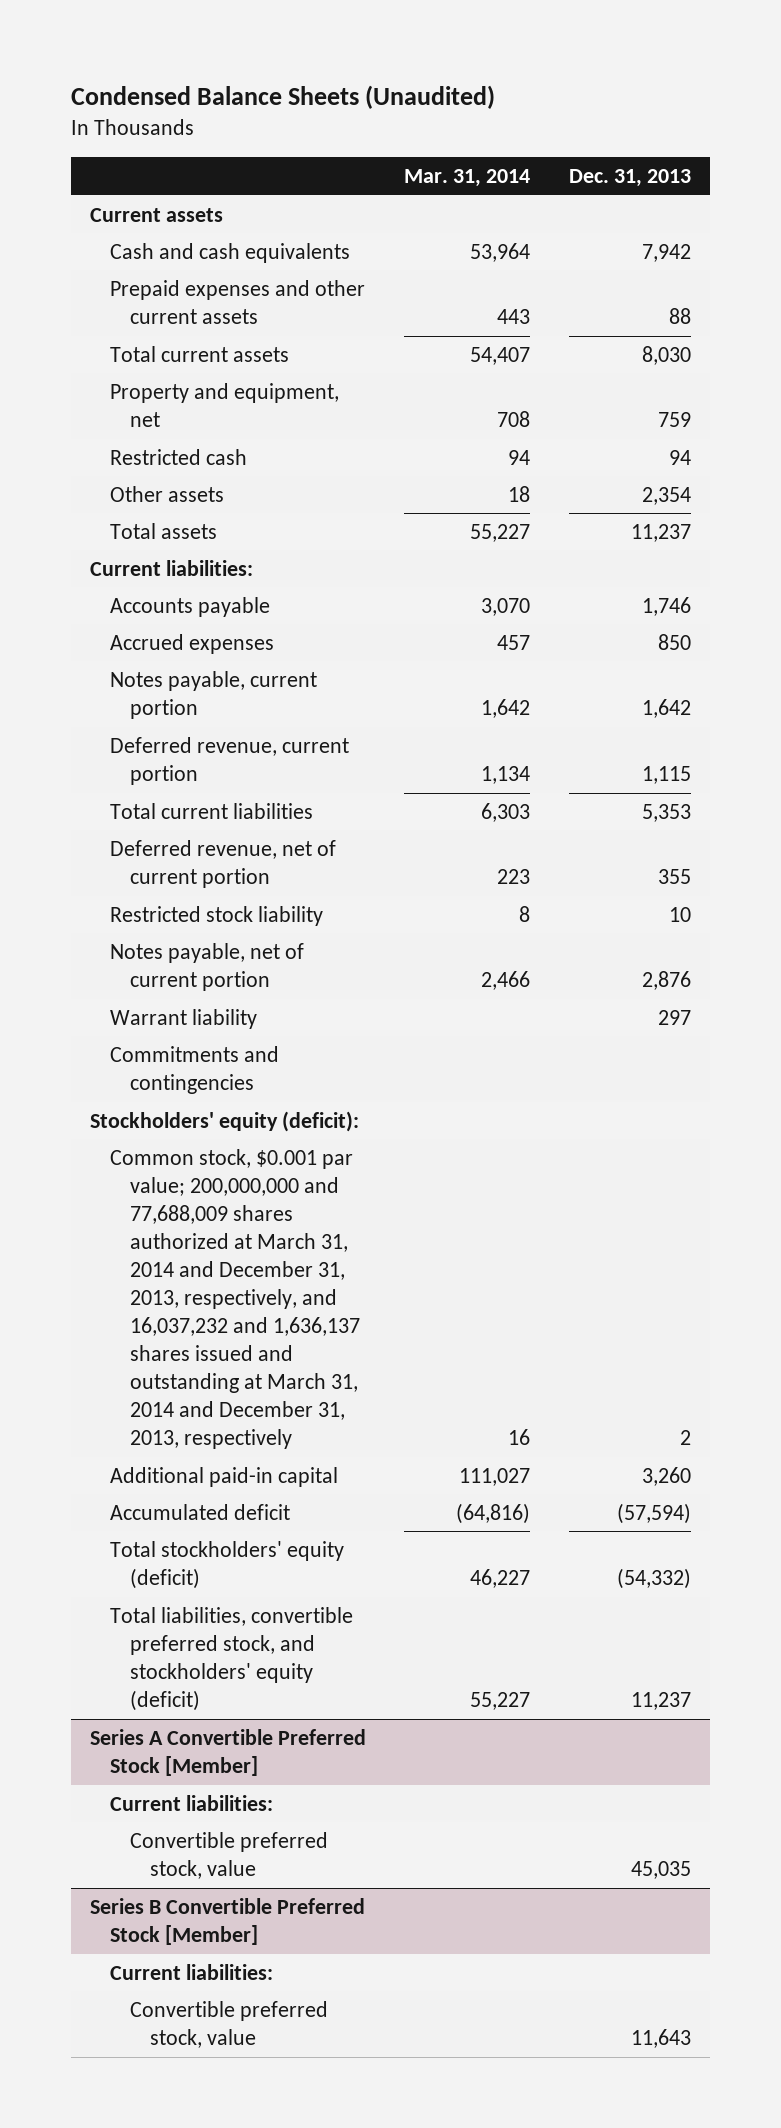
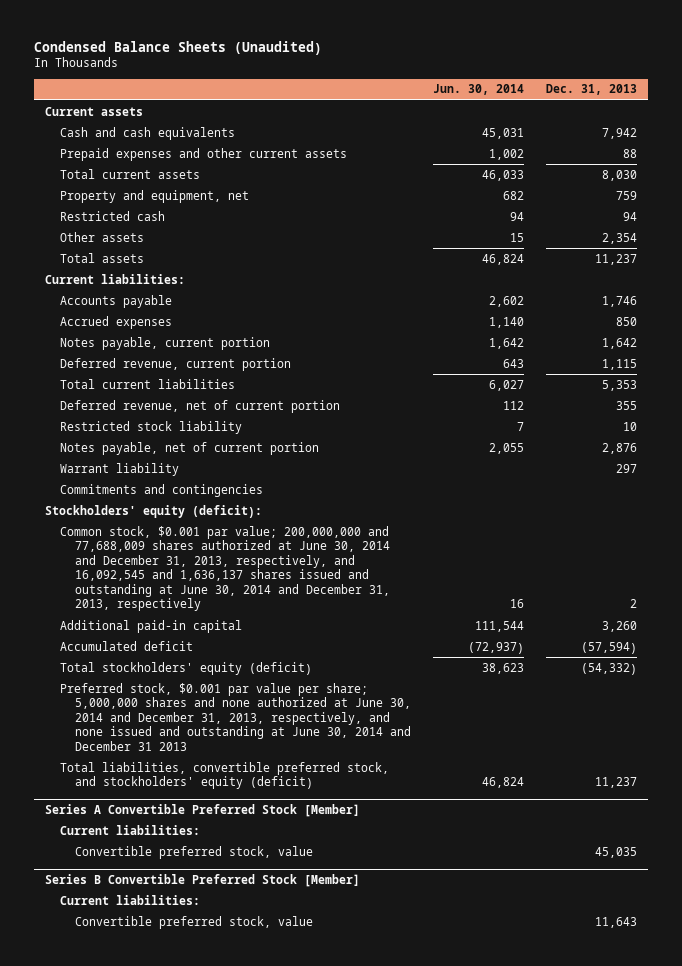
- | Mar. 31, 2014 | Dec. 31, 2013
+ | Jun. 30, 2014 | Dec. 31, 2013
- Common stock, $0.001 par value; 200,000,000 and 77,688,009 shares authorized at March 31, 2014 and December 31, 2013, respectively, and 16,037,232 and 1,636,137 shares issued and outstanding at March 31, 2014 and December 31, 2013, respectively | 16 | 2
+ Common stock, $0.001 par value; 200,000,000 and 77,688,009 shares authorized at June 30, 2014 and December 31, 2013, respectively, and 16,092,545 and 1,636,137 shares issued and outstanding at June 30, 2014 and December 31, 2013, respectively | 16 | 2
+ Preferred stock, $0.001 par value per share; 5,000,000 shares and none authorized at June 30, 2014 and December 31, 2013, respectively, and none issued and outstanding at June 30, 2014 and December 31 2013

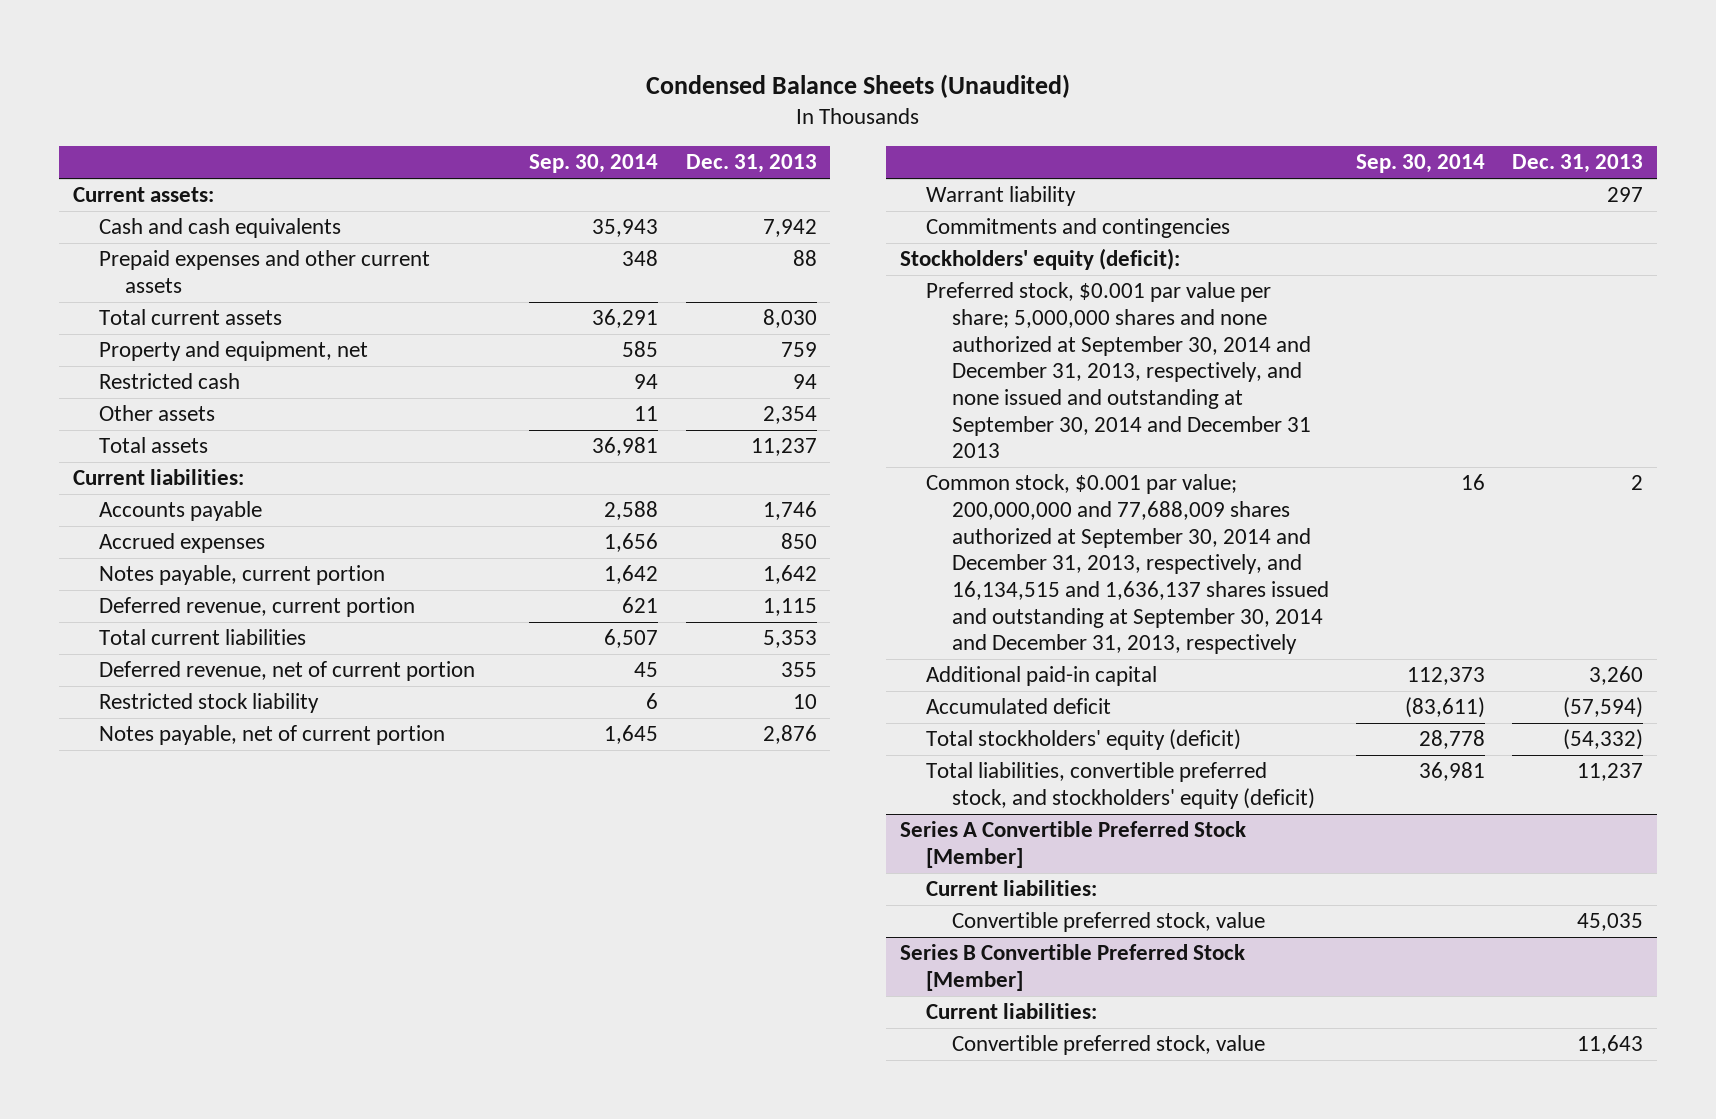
- | Jun. 30, 2014 | Dec. 31, 2013
+ | Sep. 30, 2014 | Dec. 31, 2013
- Current assets
+ Current assets:
- Common stock, $0.001 par value; 200,000,000 and 77,688,009 shares authorized at June 30, 2014 and December 31, 2013, respectively, and 16,092,545 and 1,636,137 shares issued and outstanding at June 30, 2014 and December 31, 2013, respectively | 16 | 2
+ Preferred stock, $0.001 par value per share; 5,000,000 shares and none authorized at September 30, 2014 and December 31, 2013, respectively, and none issued and outstanding at September 30, 2014 and December 31 2013
+ Common stock, $0.001 par value; 200,000,000 and 77,688,009 shares authorized at September 30, 2014 and December 31, 2013, respectively, and 16,134,515 and 1,636,137 shares issued and outstanding at September 30, 2014 and December 31, 2013, respectively | 16 | 2
- Preferred stock, $0.001 par value per share; 5,000,000 shares and none authorized at June 30, 2014 and December 31, 2013, respectively, and none issued and outstanding at June 30, 2014 and December 31 2013

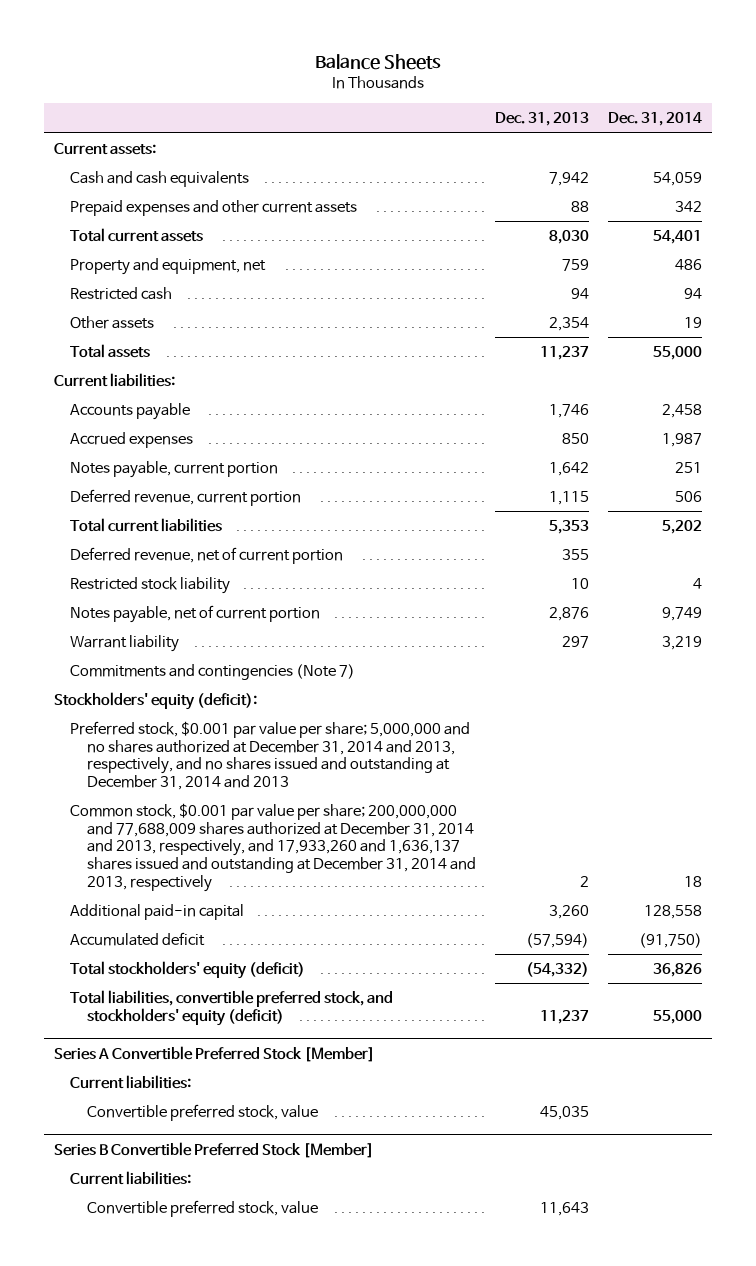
- Condensed Balance Sheets (Unaudited)
+ Balance Sheets
- | Sep. 30, 2014 | Dec. 31, 2013
+ | Dec. 31, 2013 | Dec. 31, 2014
- Commitments and contingencies
+ Commitments and contingencies (Note 7)
- Preferred stock, $0.001 par value per share; 5,000,000 shares and none authorized at September 30, 2014 and December 31, 2013, respectively, and none issued and outstanding at September 30, 2014 and December 31 2013
- Common stock, $0.001 par value; 200,000,000 and 77,688,009 shares authorized at September 30, 2014 and December 31, 2013, respectively, and 16,134,515 and 1,636,137 shares issued and outstanding at September 30, 2014 and December 31, 2013, respectively | 16 | 2
+ Preferred stock, $0.001 par value per share; 5,000,000 and no shares authorized at December 31, 2014 and 2013, respectively, and no shares issued and outstanding at December 31, 2014 and 2013
+ Common stock, $0.001 par value per share; 200,000,000 and 77,688,009 shares authorized at December 31, 2014 and 2013, respectively, and 17,933,260 and 1,636,137 shares issued and outstanding at December 31, 2014 and 2013, respectively | 2 | 18

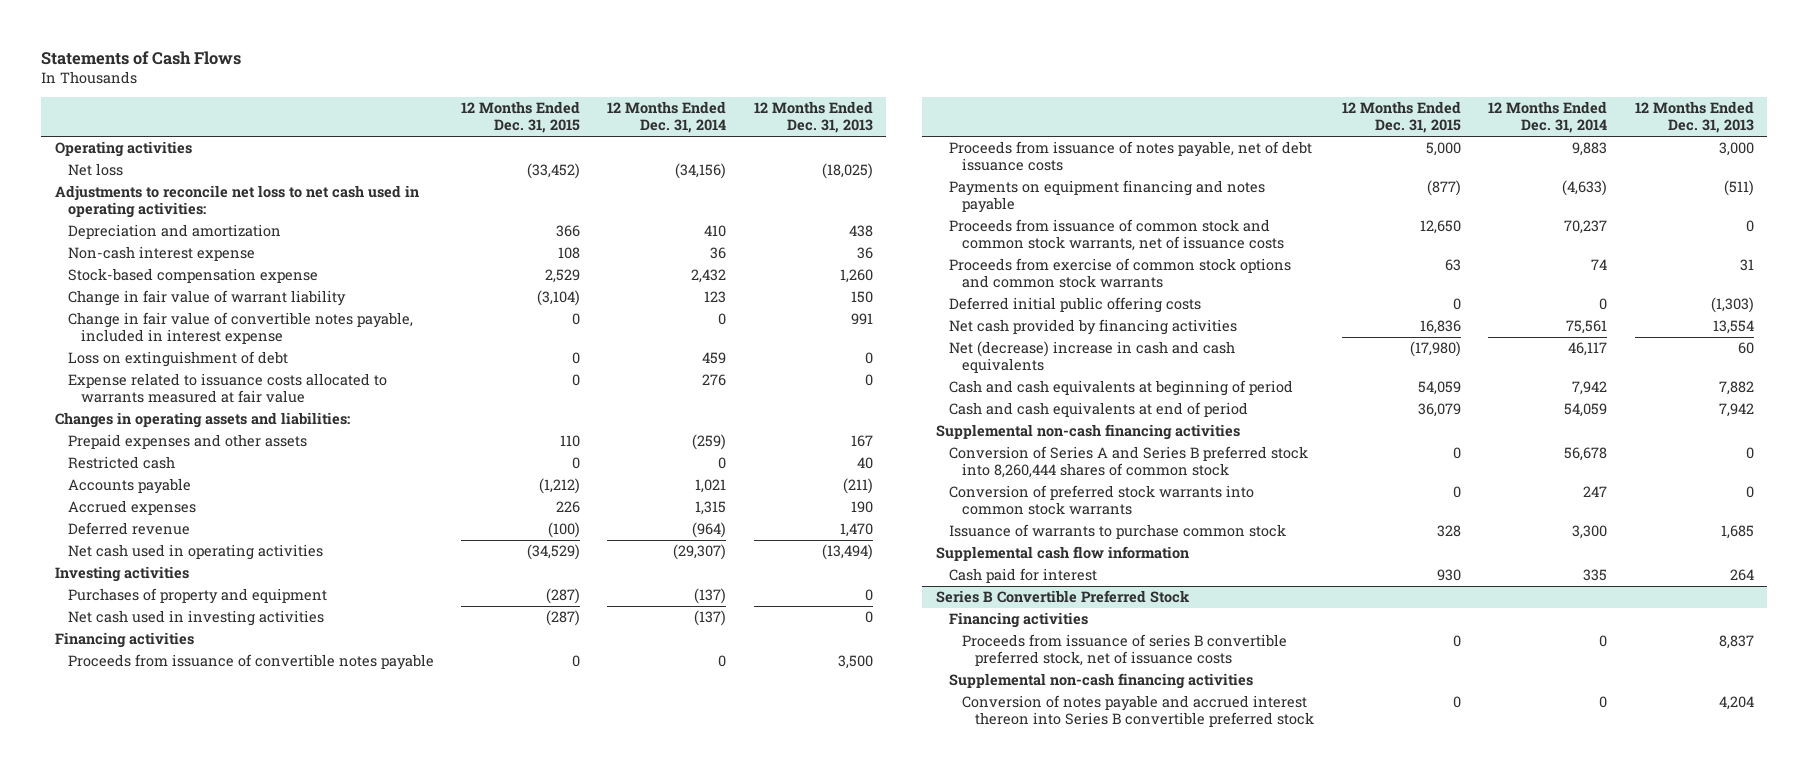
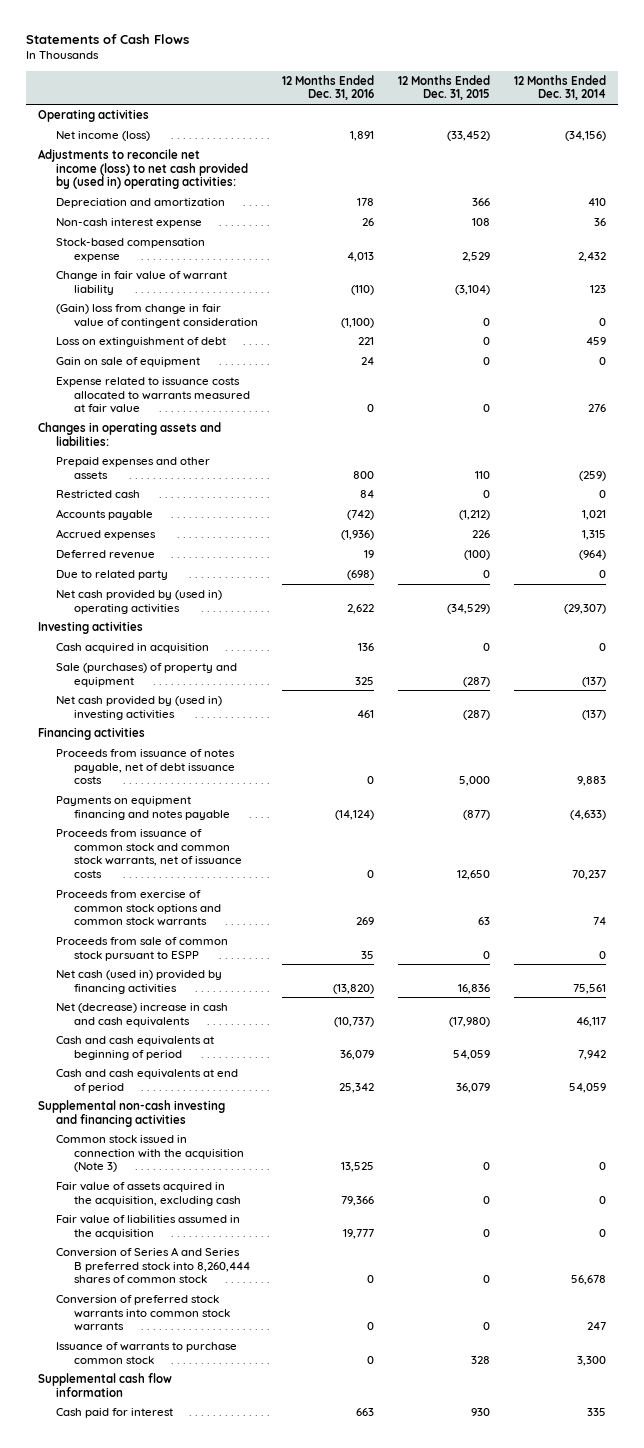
- | 12 Months Ended Dec. 31, 2015 | 12 Months Ended Dec. 31, 2014 | 12 Months Ended Dec. 31, 2013
+ | 12 Months Ended Dec. 31, 2016 | 12 Months Ended Dec. 31, 2015 | 12 Months Ended Dec. 31, 2014
- Net loss | (33,452) | (34,156) | (18,025)
- Adjustments to reconcile net loss to net cash used in operating activities:
+ Net income (loss) | 1,891 | (33,452) | (34,156)
+ Adjustments to reconcile net income (loss) to net cash provided by (used in) operating activities:
- Change in fair value of convertible notes payable, included in interest expense | 0 | 0 | 991
+ (Gain) loss from change in fair value of contingent consideration | (1,100) | 0 | 0
+ Gain on sale of equipment | 24 | 0 | 0
- Net cash used in operating activities | (34,529) | (29,307) | (13,494)
+ Due to related party | (698) | 0 | 0
+ Net cash provided by (used in) operating activities | 2,622 | (34,529) | (29,307)
- Purchases of property and equipment | (287) | (137) | 0
- Net cash used in investing activities | (287) | (137) | 0
+ Cash acquired in acquisition | 136 | 0 | 0
+ Sale (purchases) of property and equipment | 325 | (287) | (137)
+ Net cash provided by (used in) investing activities | 461 | (287) | (137)
- Proceeds from issuance of convertible notes payable | 0 | 0 | 3,500
- Deferred initial public offering costs | 0 | 0 | (1,303)
- Net cash provided by financing activities | 16,836 | 75,561 | 13,554
+ Proceeds from sale of common stock pursuant to ESPP | 35 | 0 | 0
+ Net cash (used in) provided by financing activities | (13,820) | 16,836 | 75,561
- Supplemental non-cash financing activities
+ Supplemental non-cash investing and financing activities
+ Common stock issued in connection with the acquisition (Note 3) | 13,525 | 0 | 0
+ Fair value of assets acquired in the acquisition, excluding cash | 79,366 | 0 | 0
+ Fair value of liabilities assumed in the acquisition | 19,777 | 0 | 0
- Series B Convertible Preferred Stock
- Financing activities
- Proceeds from issuance of series B convertible preferred stock, net of issuance costs | 0 | 0 | 8,837
- Supplemental non-cash financing activities
- Conversion of notes payable and accrued interest thereon into Series B convertible preferred stock | 0 | 0 | 4,204

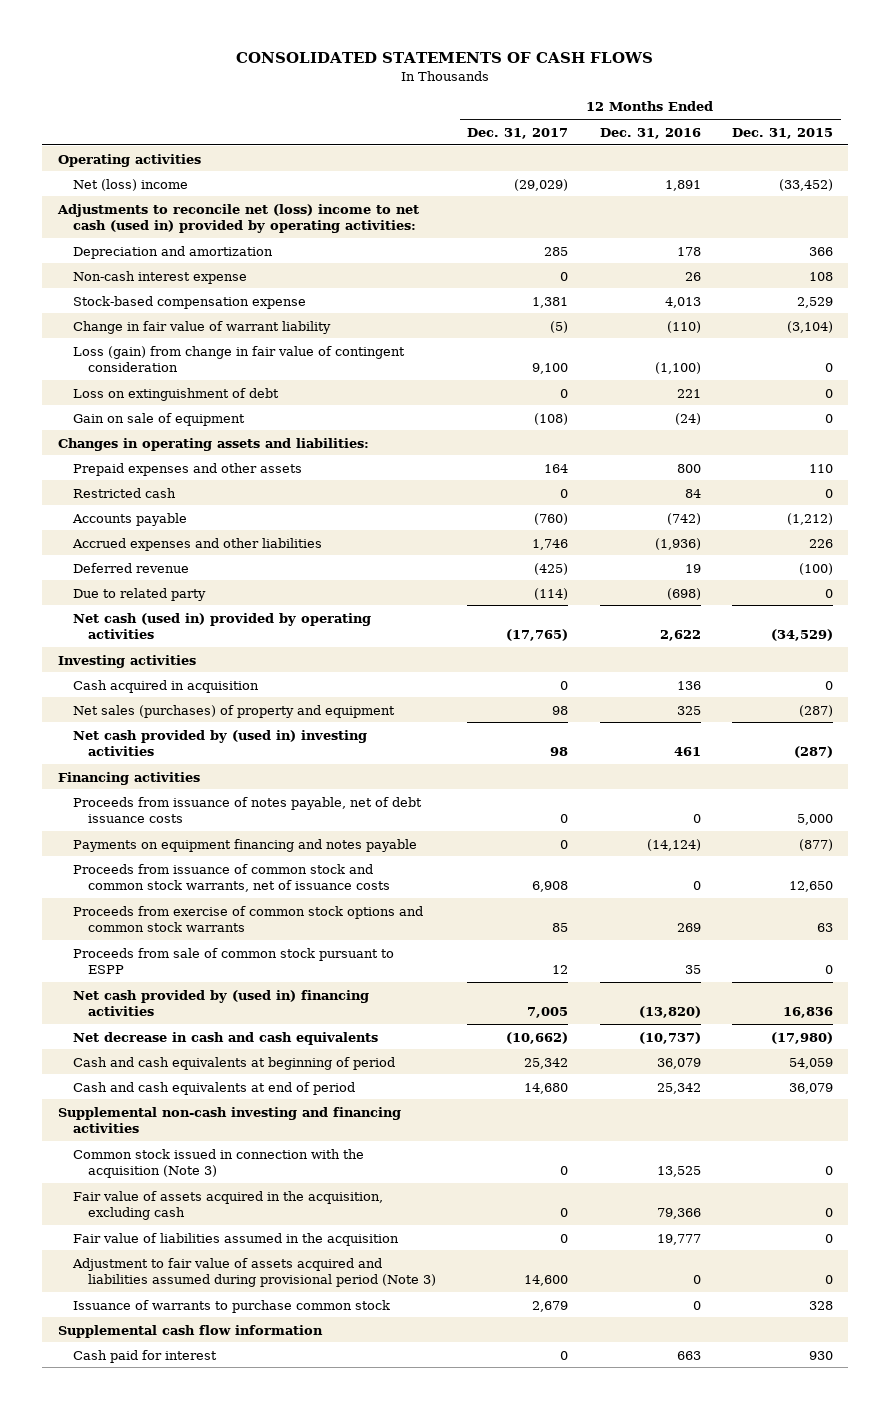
- Statements of Cash Flows
+ CONSOLIDATED STATEMENTS OF CASH FLOWS
- | 12 Months Ended Dec. 31, 2016 | 12 Months Ended Dec. 31, 2015 | 12 Months Ended Dec. 31, 2014
+ | 12 Months Ended Dec. 31, 2017 | 12 Months Ended Dec. 31, 2016 | 12 Months Ended Dec. 31, 2015
- Net income (loss) | 1,891 | (33,452) | (34,156)
- Adjustments to reconcile net income (loss) to net cash provided by (used in) operating activities:
+ Net (loss) income | (29,029) | 1,891 | (33,452)
+ Adjustments to reconcile net (loss) income to net cash (used in) provided by operating activities:
- (Gain) loss from change in fair value of contingent consideration | (1,100) | 0 | 0
+ Loss (gain) from change in fair value of contingent consideration | 9,100 | (1,100) | 0
- Gain on sale of equipment | 24 | 0 | 0
- Expense related to issuance costs allocated to warrants measured at fair value | 0 | 0 | 276
+ Gain on sale of equipment | (108) | (24) | 0
- Accrued expenses | (1,936) | 226 | 1,315
+ Accrued expenses and other liabilities | 1,746 | (1,936) | 226
- Net cash provided by (used in) operating activities | 2,622 | (34,529) | (29,307)
+ Net cash (used in) provided by operating activities | (17,765) | 2,622 | (34,529)
- Sale (purchases) of property and equipment | 325 | (287) | (137)
+ Net sales (purchases) of property and equipment | 98 | 325 | (287)
- Net cash (used in) provided by financing activities | (13,820) | 16,836 | 75,561
- Net (decrease) increase in cash and cash equivalents | (10,737) | (17,980) | 46,117
+ Net cash provided by (used in) financing activities | 7,005 | (13,820) | 16,836
+ Net decrease in cash and cash equivalents | (10,662) | (10,737) | (17,980)
- Conversion of Series A and Series B preferred stock into 8,260,444 shares of common stock | 0 | 0 | 56,678
- Conversion of preferred stock warrants into common stock warrants | 0 | 0 | 247
+ Adjustment to fair value of assets acquired and liabilities assumed during provisional period (Note 3) | 14,600 | 0 | 0

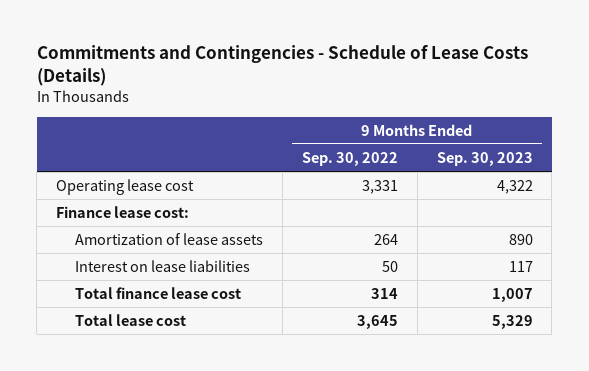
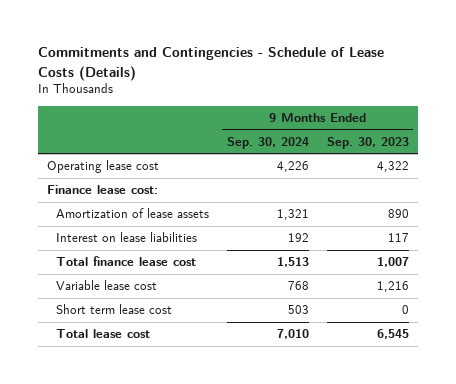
- | 9 Months Ended Sep. 30, 2022 | 9 Months Ended Sep. 30, 2023
+ | 9 Months Ended Sep. 30, 2024 | 9 Months Ended Sep. 30, 2023
- Total lease cost | 3,645 | 5,329
+ Variable lease cost | 768 | 1,216
+ Short term lease cost | 503 | 0
+ Total lease cost | 7,010 | 6,545

